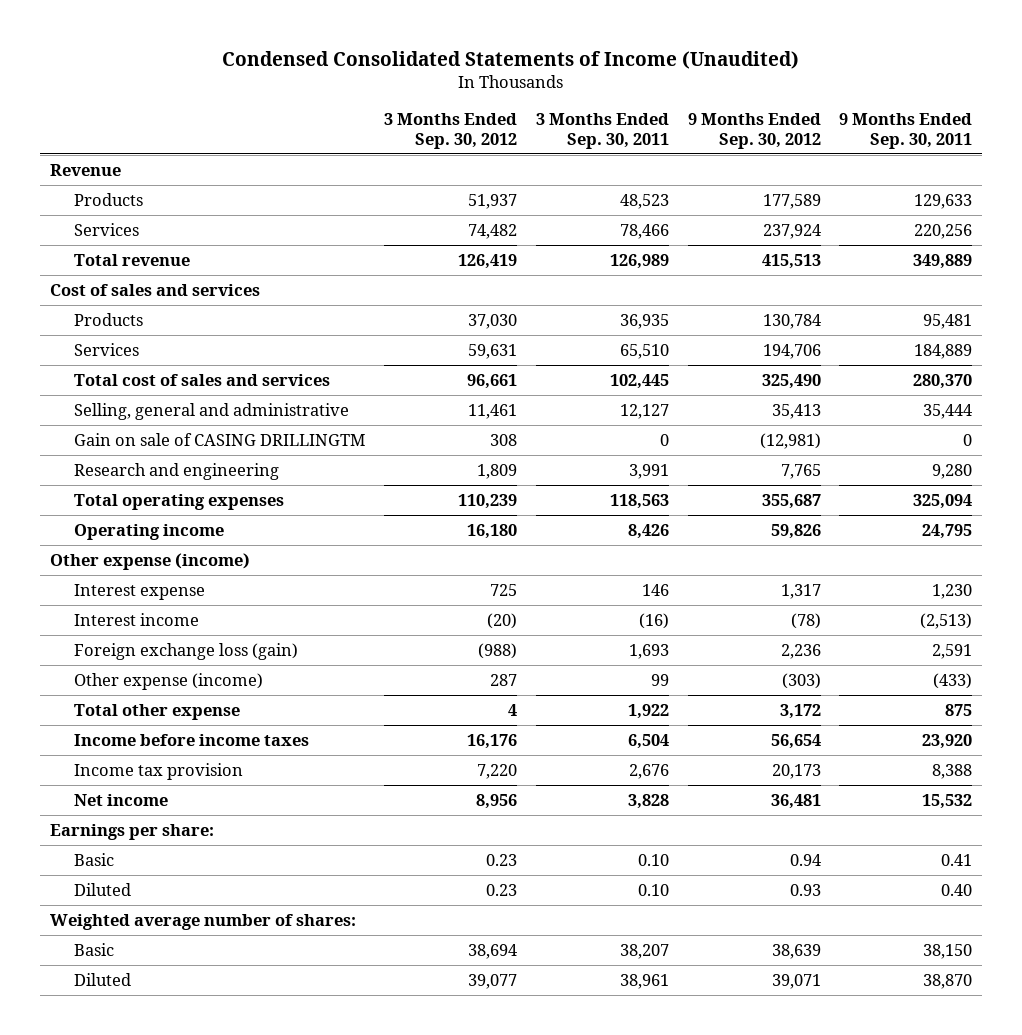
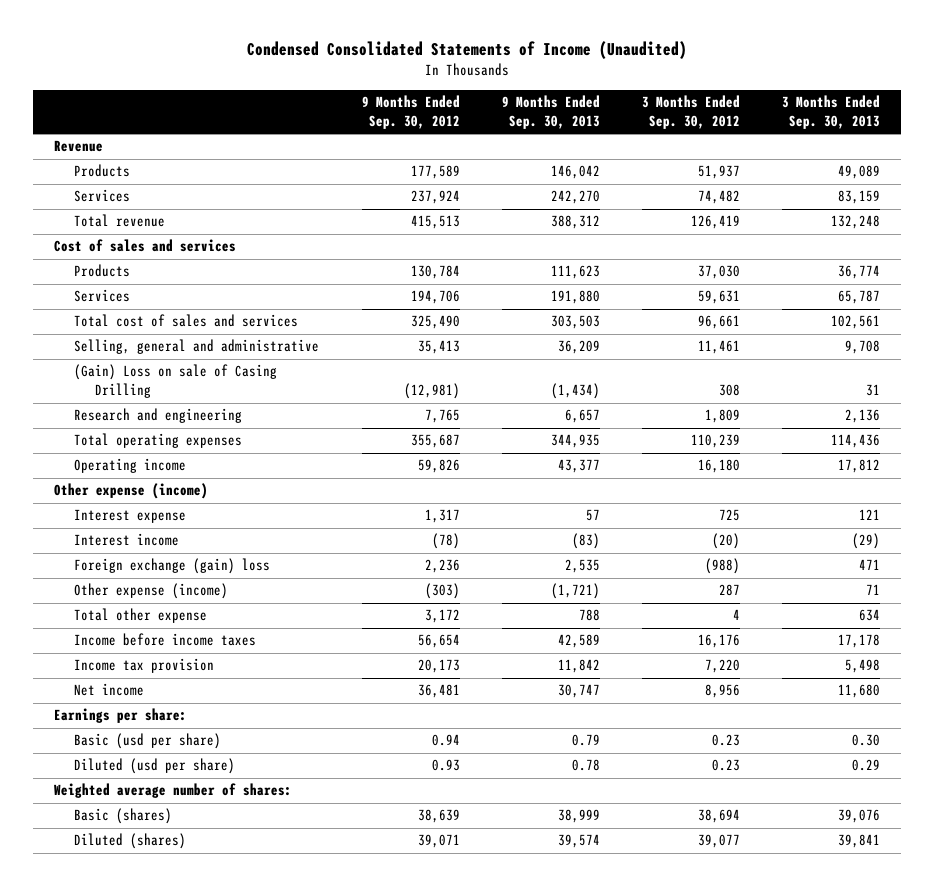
- | 3 Months Ended Sep. 30, 2012 | 3 Months Ended Sep. 30, 2011 | 9 Months Ended Sep. 30, 2012 | 9 Months Ended Sep. 30, 2011
+ | 9 Months Ended Sep. 30, 2012 | 9 Months Ended Sep. 30, 2013 | 3 Months Ended Sep. 30, 2012 | 3 Months Ended Sep. 30, 2013
- Gain on sale of CASING DRILLINGTM | 308 | 0 | (12,981) | 0
+ (Gain) Loss on sale of Casing Drilling | (12,981) | (1,434) | 308 | 31
- Foreign exchange loss (gain) | (988) | 1,693 | 2,236 | 2,591
+ Foreign exchange (gain) loss | 2,236 | 2,535 | (988) | 471
- Basic | 0.23 | 0.10 | 0.94 | 0.41
- Diluted | 0.23 | 0.10 | 0.93 | 0.40
+ Basic (usd per share) | 0.94 | 0.79 | 0.23 | 0.30
+ Diluted (usd per share) | 0.93 | 0.78 | 0.23 | 0.29
- Basic | 38,694 | 38,207 | 38,639 | 38,150
- Diluted | 39,077 | 38,961 | 39,071 | 38,870
+ Basic (shares) | 38,639 | 38,999 | 38,694 | 39,076
+ Diluted (shares) | 39,071 | 39,574 | 39,077 | 39,841

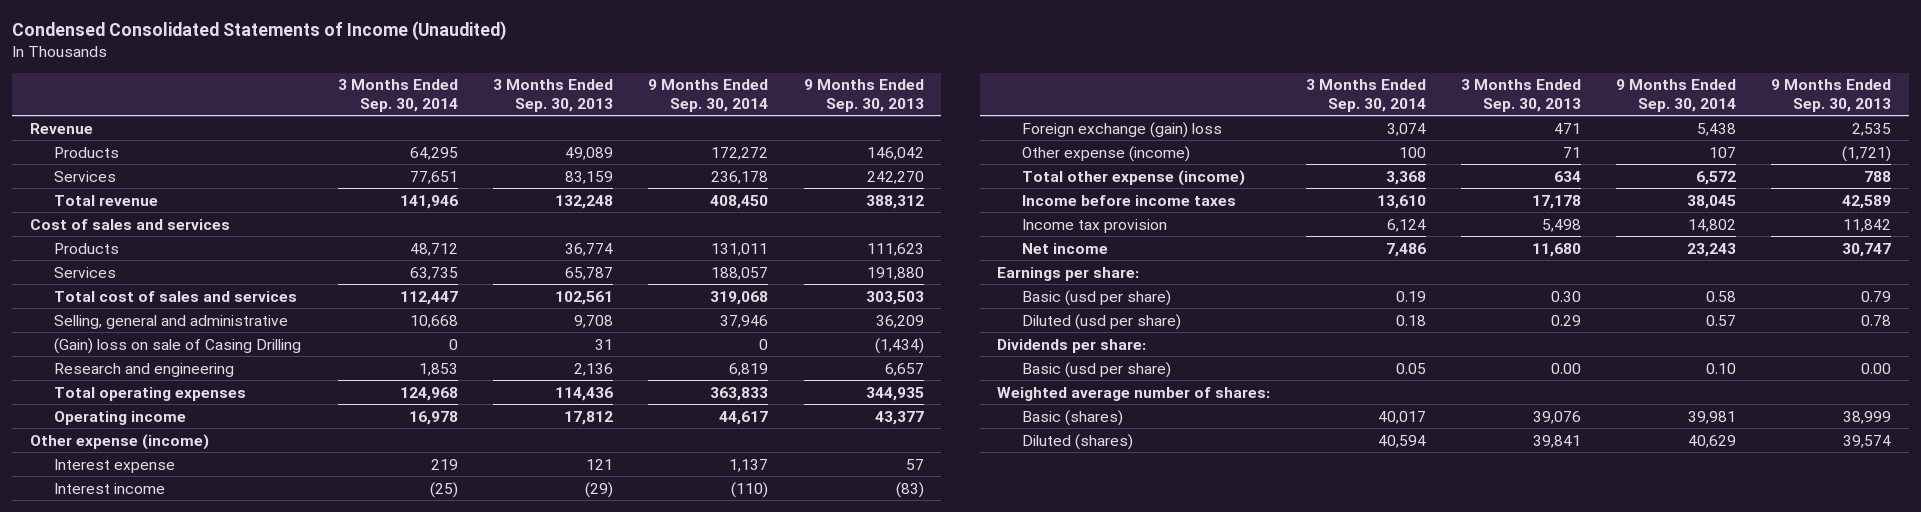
- | 9 Months Ended Sep. 30, 2012 | 9 Months Ended Sep. 30, 2013 | 3 Months Ended Sep. 30, 2012 | 3 Months Ended Sep. 30, 2013
+ | 3 Months Ended Sep. 30, 2014 | 3 Months Ended Sep. 30, 2013 | 9 Months Ended Sep. 30, 2014 | 9 Months Ended Sep. 30, 2013
- (Gain) Loss on sale of Casing Drilling | (12,981) | (1,434) | 308 | 31
+ (Gain) loss on sale of Casing Drilling | 0 | 31 | 0 | (1,434)
- Total other expense | 3,172 | 788 | 4 | 634
+ Total other expense (income) | 3,368 | 634 | 6,572 | 788
+ Dividends per share:
+ Basic (usd per share) | 0.05 | 0.00 | 0.10 | 0.00

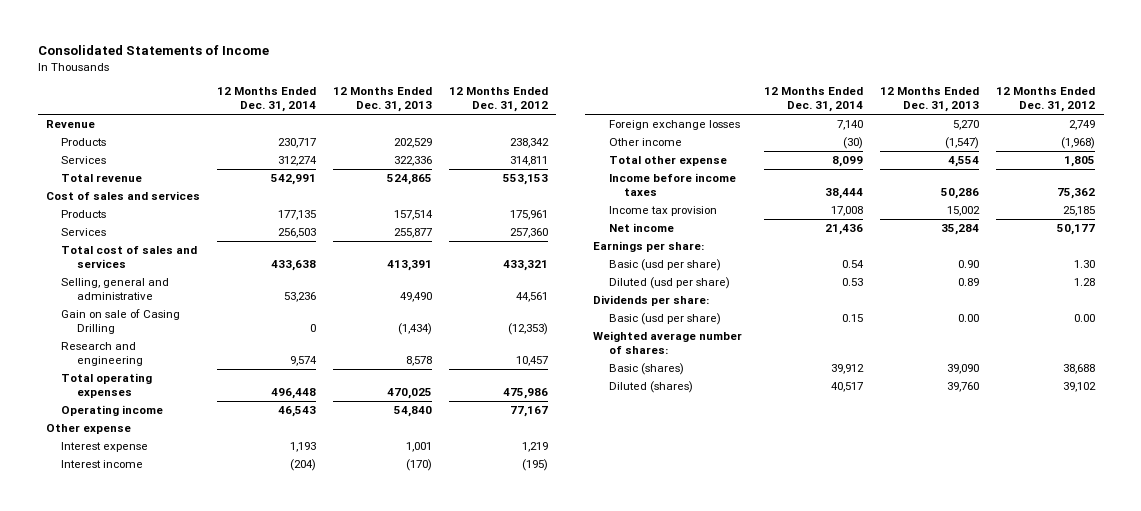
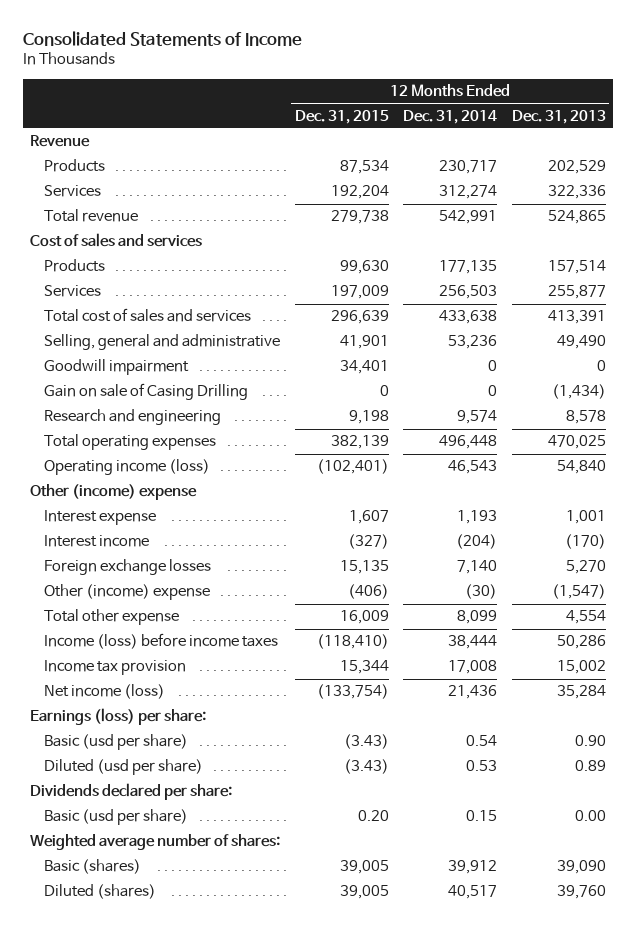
- | 12 Months Ended Dec. 31, 2014 | 12 Months Ended Dec. 31, 2013 | 12 Months Ended Dec. 31, 2012
+ | 12 Months Ended Dec. 31, 2015 | 12 Months Ended Dec. 31, 2014 | 12 Months Ended Dec. 31, 2013
+ Goodwill impairment | 34,401 | 0 | 0
- Operating income | 46,543 | 54,840 | 77,167
- Other expense
+ Operating income (loss) | (102,401) | 46,543 | 54,840
+ Other (income) expense
- Other income | (30) | (1,547) | (1,968)
+ Other (income) expense | (406) | (30) | (1,547)
- Income before income taxes | 38,444 | 50,286 | 75,362
+ Income (loss) before income taxes | (118,410) | 38,444 | 50,286
- Net income | 21,436 | 35,284 | 50,177
- Earnings per share:
+ Net income (loss) | (133,754) | 21,436 | 35,284
+ Earnings (loss) per share:
- Dividends per share:
+ Dividends declared per share:

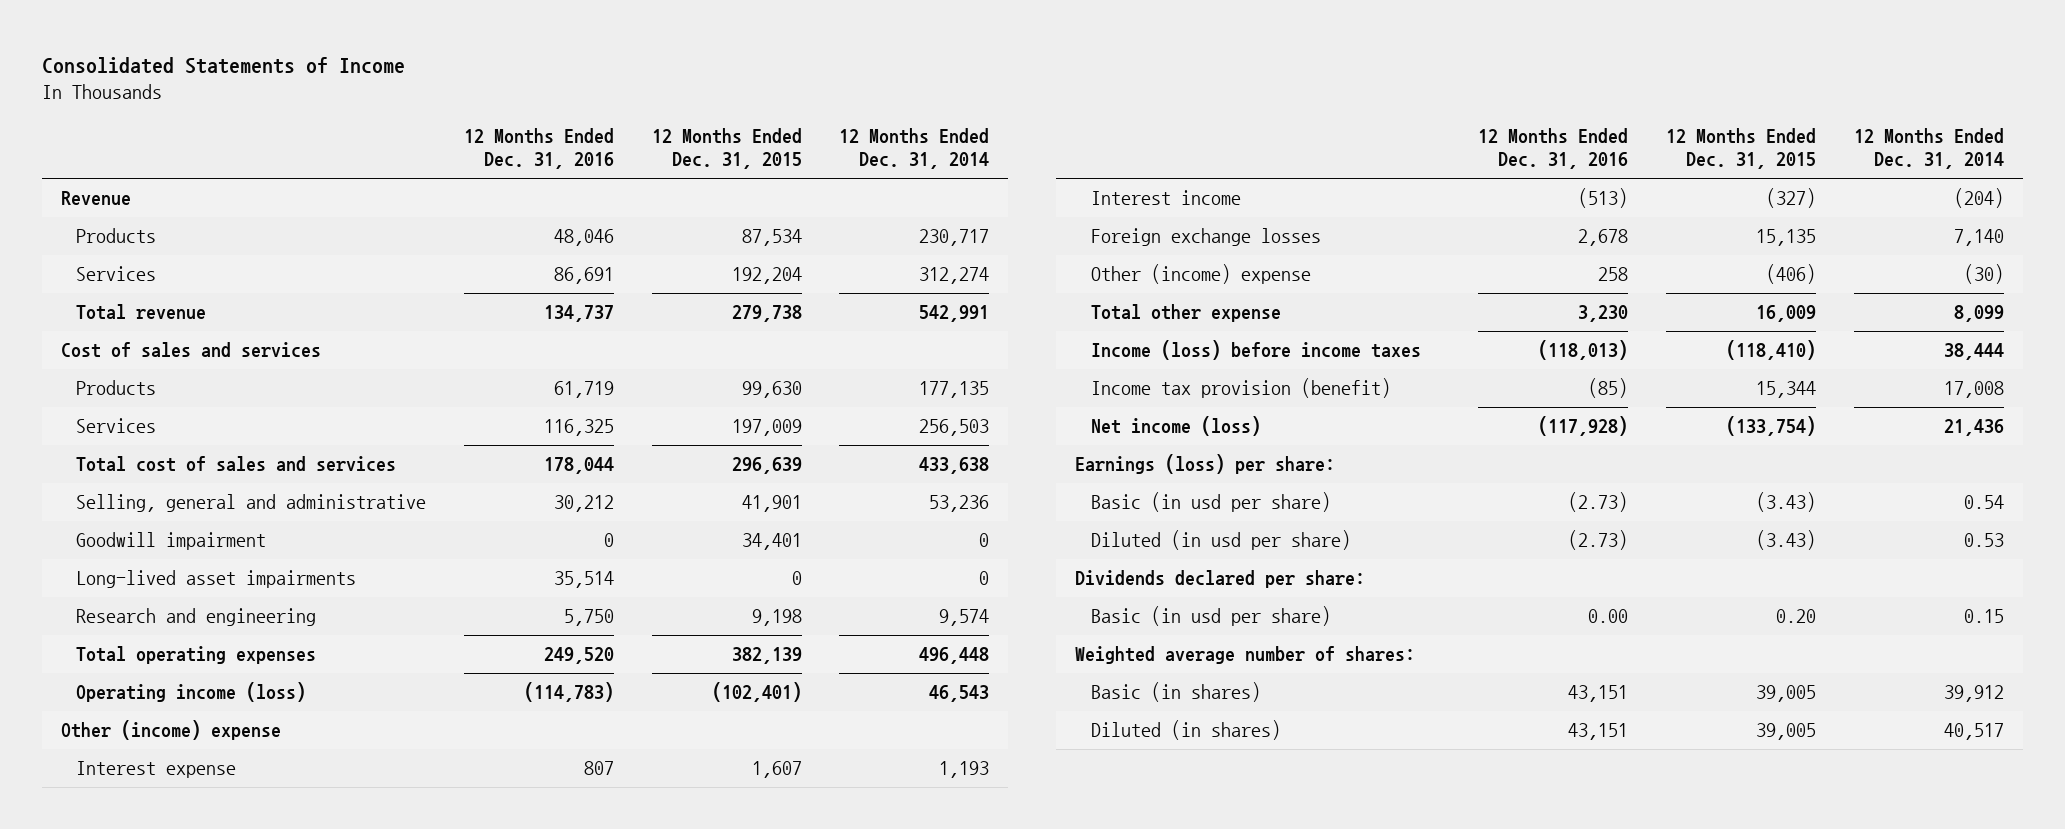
- | 12 Months Ended Dec. 31, 2015 | 12 Months Ended Dec. 31, 2014 | 12 Months Ended Dec. 31, 2013
+ | 12 Months Ended Dec. 31, 2016 | 12 Months Ended Dec. 31, 2015 | 12 Months Ended Dec. 31, 2014
- Gain on sale of Casing Drilling | 0 | 0 | (1,434)
+ Long-lived asset impairments | 35,514 | 0 | 0
- Income tax provision | 15,344 | 17,008 | 15,002
+ Income tax provision (benefit) | (85) | 15,344 | 17,008
- Basic (usd per share) | (3.43) | 0.54 | 0.90
- Diluted (usd per share) | (3.43) | 0.53 | 0.89
+ Basic (in usd per share) | (2.73) | (3.43) | 0.54
+ Diluted (in usd per share) | (2.73) | (3.43) | 0.53
- Basic (usd per share) | 0.20 | 0.15 | 0.00
+ Basic (in usd per share) | 0.00 | 0.20 | 0.15
- Basic (shares) | 39,005 | 39,912 | 39,090
- Diluted (shares) | 39,005 | 40,517 | 39,760
+ Basic (in shares) | 43,151 | 39,005 | 39,912
+ Diluted (in shares) | 43,151 | 39,005 | 40,517

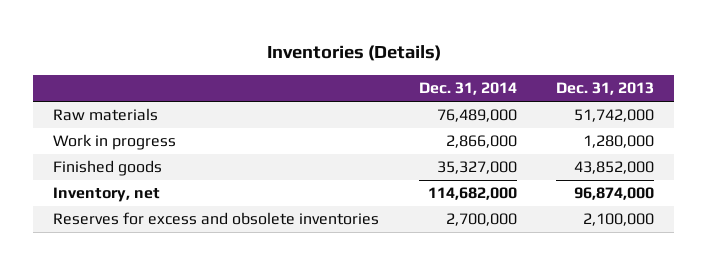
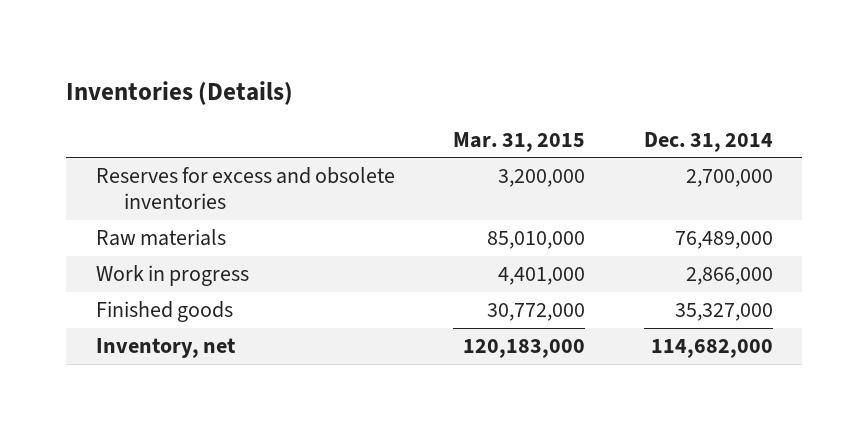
- | Dec. 31, 2014 | Dec. 31, 2013
+ | Mar. 31, 2015 | Dec. 31, 2014
moved up: Reserves for excess and obsolete inventories | 3,200,000 | 2,700,000

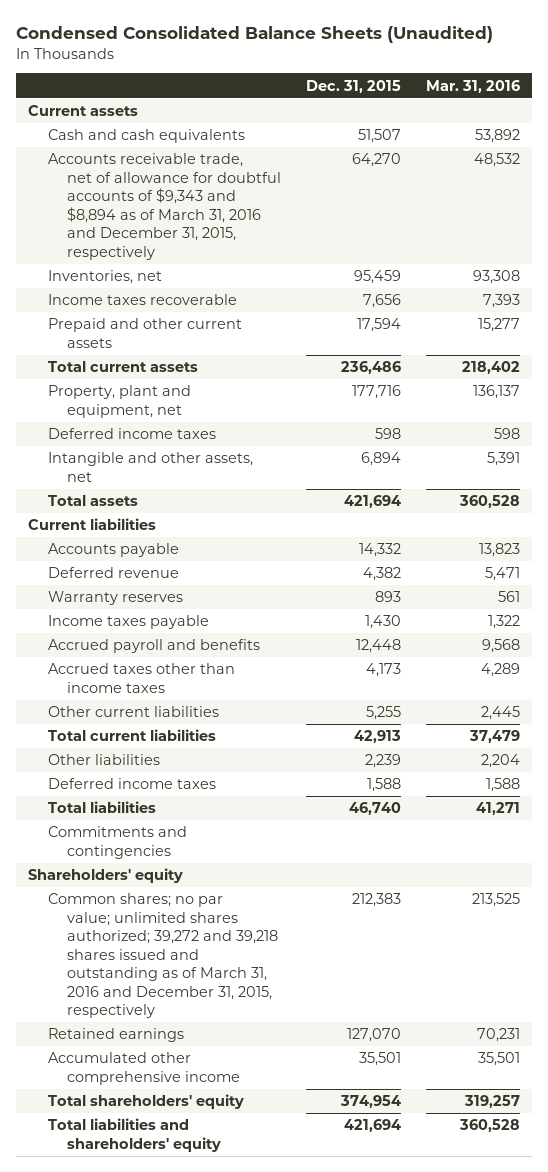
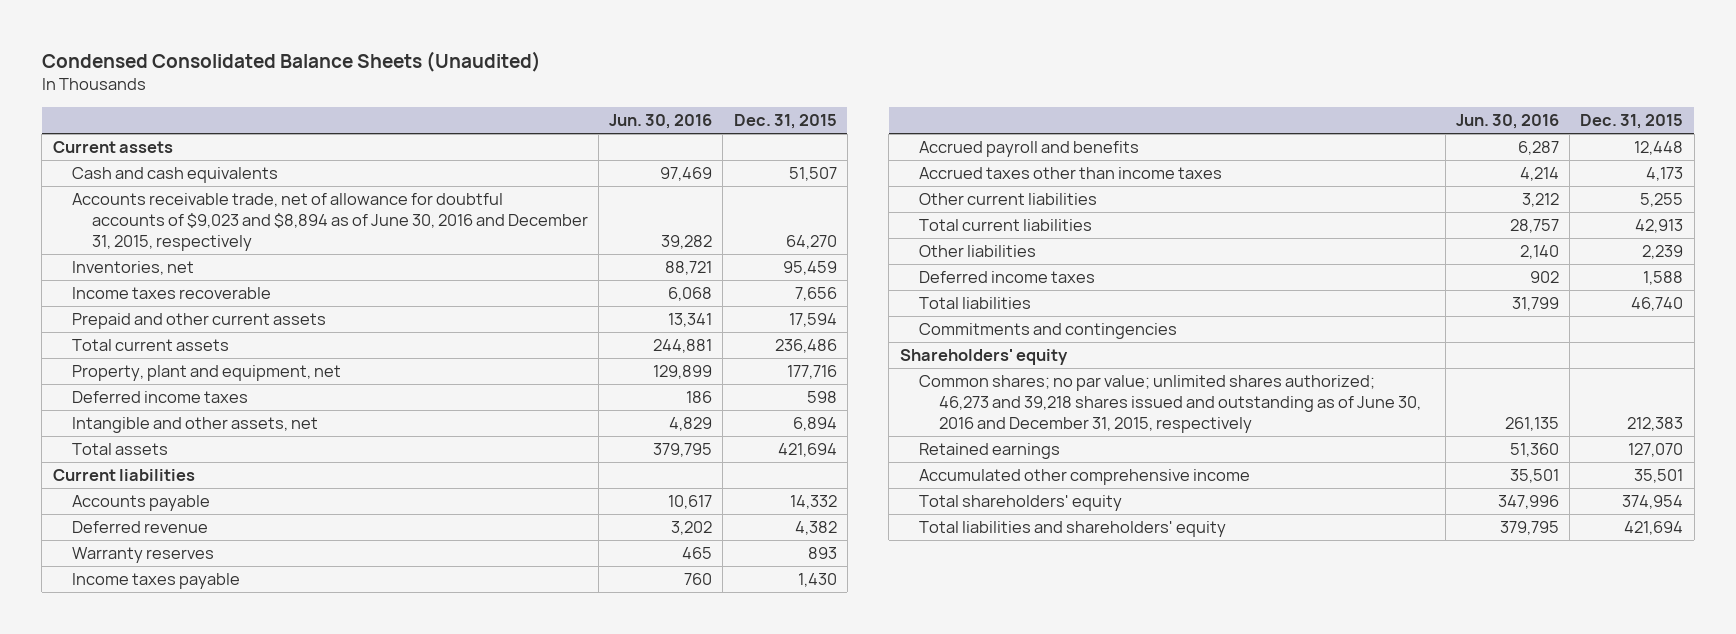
- | Dec. 31, 2015 | Mar. 31, 2016
+ | Jun. 30, 2016 | Dec. 31, 2015
- Accounts receivable trade, net of allowance for doubtful accounts of $9,343 and $8,894 as of March 31, 2016 and December 31, 2015, respectively | 64,270 | 48,532
+ Accounts receivable trade, net of allowance for doubtful accounts of $9,023 and $8,894 as of June 30, 2016 and December 31, 2015, respectively | 39,282 | 64,270
- Common shares; no par value; unlimited shares authorized; 39,272 and 39,218 shares issued and outstanding as of March 31, 2016 and December 31, 2015, respectively | 212,383 | 213,525
+ Common shares; no par value; unlimited shares authorized; 46,273 and 39,218 shares issued and outstanding as of June 30, 2016 and December 31, 2015, respectively | 261,135 | 212,383

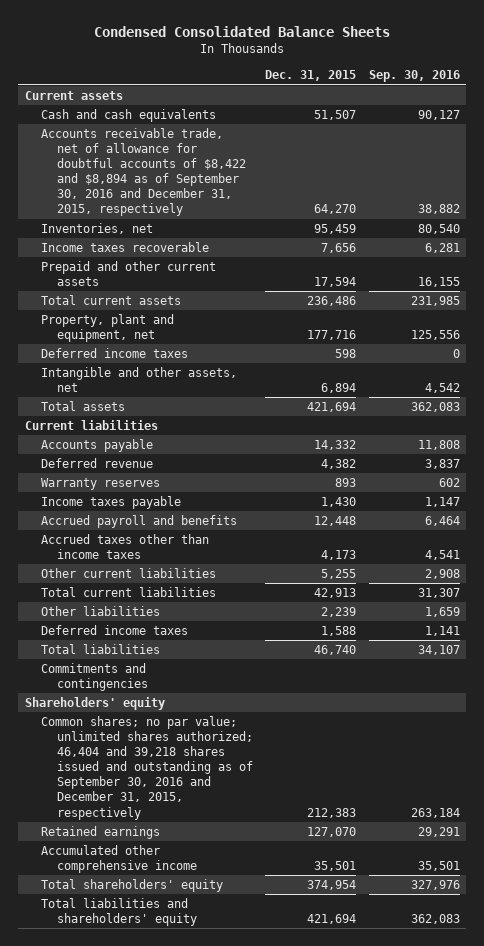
- Condensed Consolidated Balance Sheets (Unaudited)
+ Condensed Consolidated Balance Sheets
- | Jun. 30, 2016 | Dec. 31, 2015
+ | Dec. 31, 2015 | Sep. 30, 2016
- Accounts receivable trade, net of allowance for doubtful accounts of $9,023 and $8,894 as of June 30, 2016 and December 31, 2015, respectively | 39,282 | 64,270
+ Accounts receivable trade, net of allowance for doubtful accounts of $8,422 and $8,894 as of September 30, 2016 and December 31, 2015, respectively | 64,270 | 38,882
- Common shares; no par value; unlimited shares authorized; 46,273 and 39,218 shares issued and outstanding as of June 30, 2016 and December 31, 2015, respectively | 261,135 | 212,383
+ Common shares; no par value; unlimited shares authorized; 46,404 and 39,218 shares issued and outstanding as of September 30, 2016 and December 31, 2015, respectively | 212,383 | 263,184

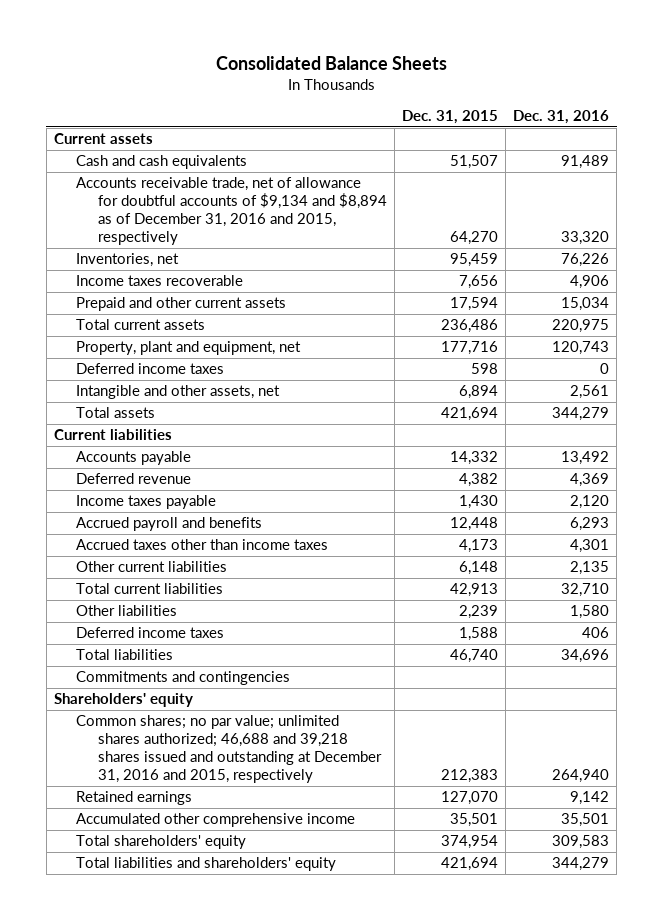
- Condensed Consolidated Balance Sheets
+ Consolidated Balance Sheets
- | Dec. 31, 2015 | Sep. 30, 2016
+ | Dec. 31, 2015 | Dec. 31, 2016
- Accounts receivable trade, net of allowance for doubtful accounts of $8,422 and $8,894 as of September 30, 2016 and December 31, 2015, respectively | 64,270 | 38,882
+ Accounts receivable trade, net of allowance for doubtful accounts of $9,134 and $8,894 as of December 31, 2016 and 2015, respectively | 64,270 | 33,320
- Warranty reserves | 893 | 602
- Other current liabilities | 5,255 | 2,908
+ Other current liabilities | 6,148 | 2,135
- Common shares; no par value; unlimited shares authorized; 46,404 and 39,218 shares issued and outstanding as of September 30, 2016 and December 31, 2015, respectively | 212,383 | 263,184
+ Common shares; no par value; unlimited shares authorized; 46,688 and 39,218 shares issued and outstanding at December 31, 2016 and 2015, respectively | 212,383 | 264,940

